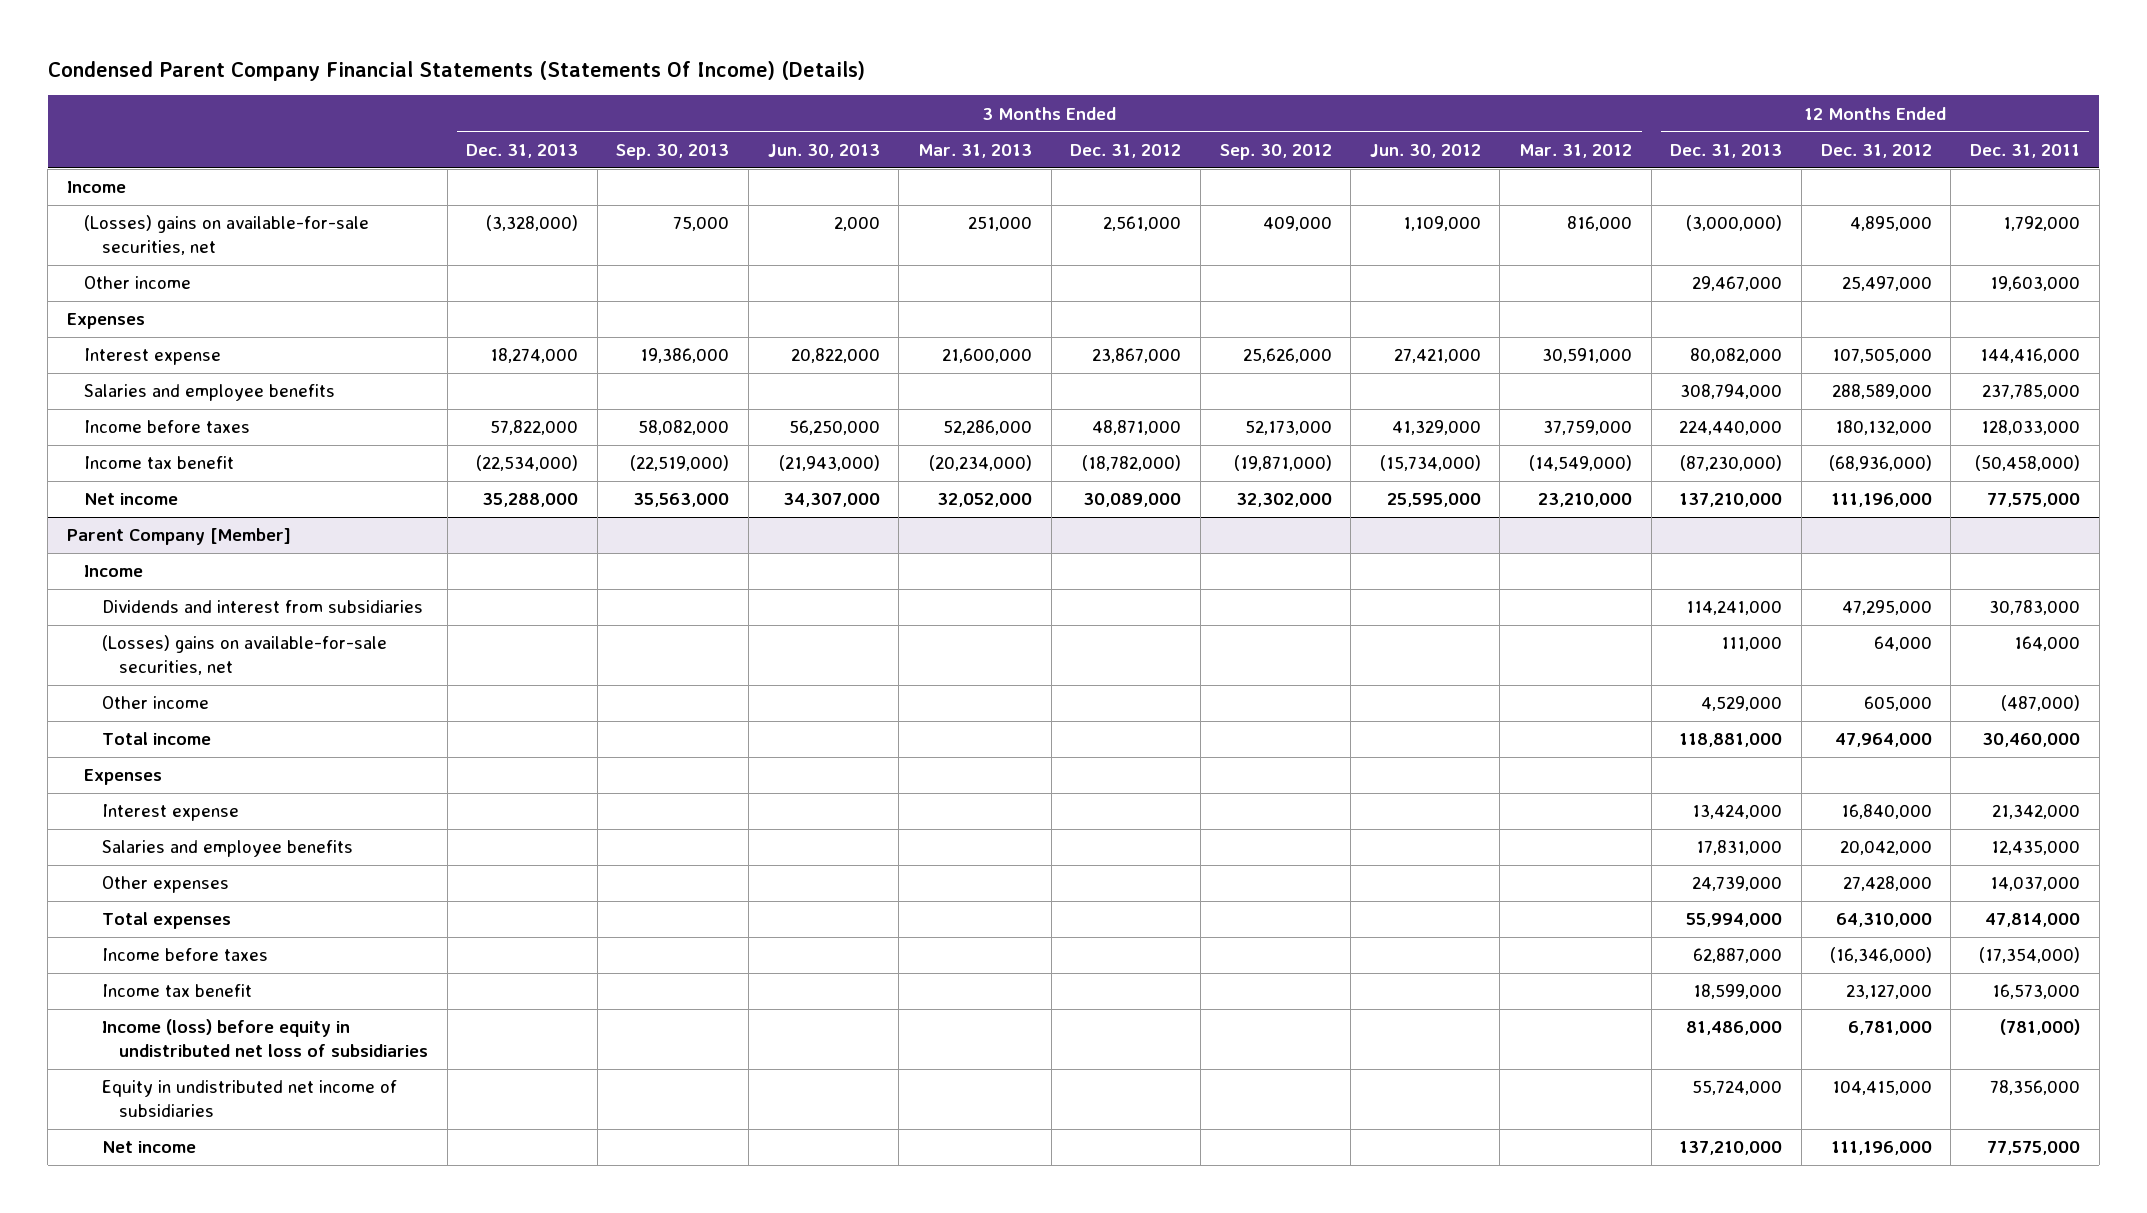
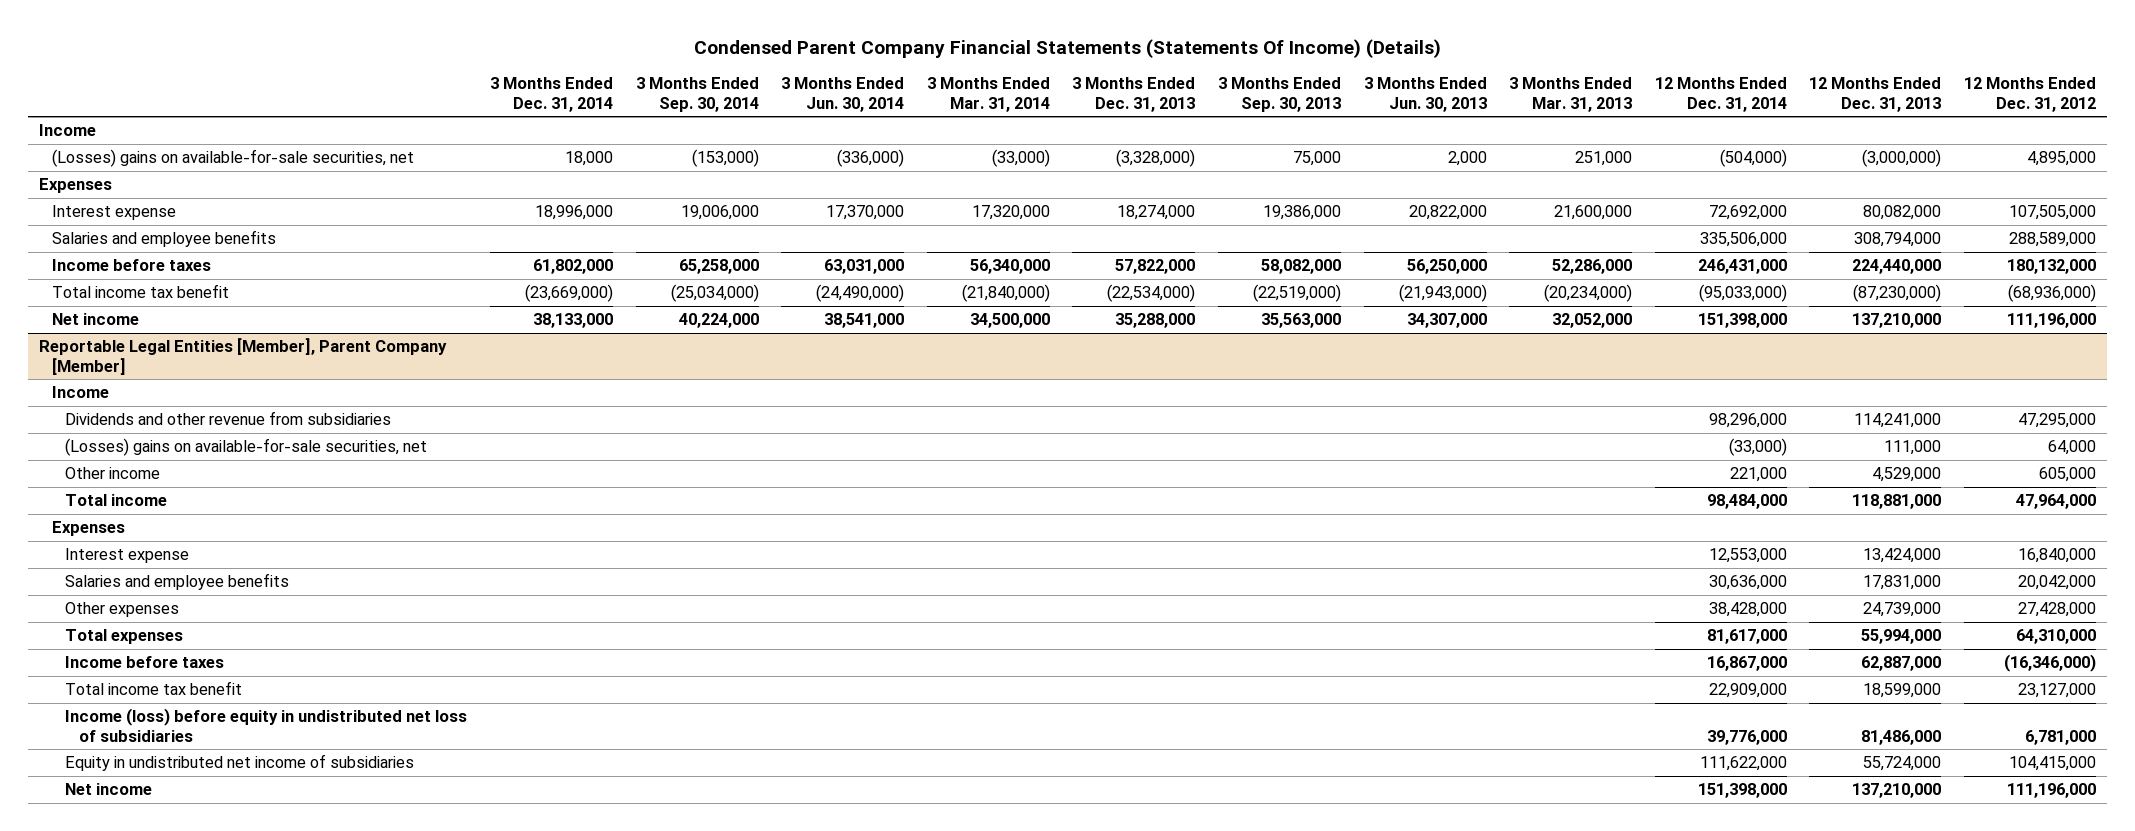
- | 3 Months Ended Dec. 31, 2013 | 3 Months Ended Sep. 30, 2013 | 3 Months Ended Jun. 30, 2013 | 3 Months Ended Mar. 31, 2013 | 3 Months Ended Dec. 31, 2012 | 3 Months Ended Sep. 30, 2012 | 3 Months Ended Jun. 30, 2012 | 3 Months Ended Mar. 31, 2012 | 12 Months Ended Dec. 31, 2013 | 12 Months Ended Dec. 31, 2012 | 12 Months Ended Dec. 31, 2011
+ | 3 Months Ended Dec. 31, 2014 | 3 Months Ended Sep. 30, 2014 | 3 Months Ended Jun. 30, 2014 | 3 Months Ended Mar. 31, 2014 | 3 Months Ended Dec. 31, 2013 | 3 Months Ended Sep. 30, 2013 | 3 Months Ended Jun. 30, 2013 | 3 Months Ended Mar. 31, 2013 | 12 Months Ended Dec. 31, 2014 | 12 Months Ended Dec. 31, 2013 | 12 Months Ended Dec. 31, 2012
- Other income | | | | | | | | | 29,467,000 | 25,497,000 | 19,603,000
- Income tax benefit | (22,534,000) | (22,519,000) | (21,943,000) | (20,234,000) | (18,782,000) | (19,871,000) | (15,734,000) | (14,549,000) | (87,230,000) | (68,936,000) | (50,458,000)
+ Total income tax benefit | (23,669,000) | (25,034,000) | (24,490,000) | (21,840,000) | (22,534,000) | (22,519,000) | (21,943,000) | (20,234,000) | (95,033,000) | (87,230,000) | (68,936,000)
- Parent Company [Member]
+ Reportable Legal Entities [Member], Parent Company [Member]
- Dividends and interest from subsidiaries | | | | | | | | | 114,241,000 | 47,295,000 | 30,783,000
+ Dividends and other revenue from subsidiaries | | | | | | | | | 98,296,000 | 114,241,000 | 47,295,000
- Income tax benefit | | | | | | | | | 18,599,000 | 23,127,000 | 16,573,000
+ Total income tax benefit | | | | | | | | | 22,909,000 | 18,599,000 | 23,127,000

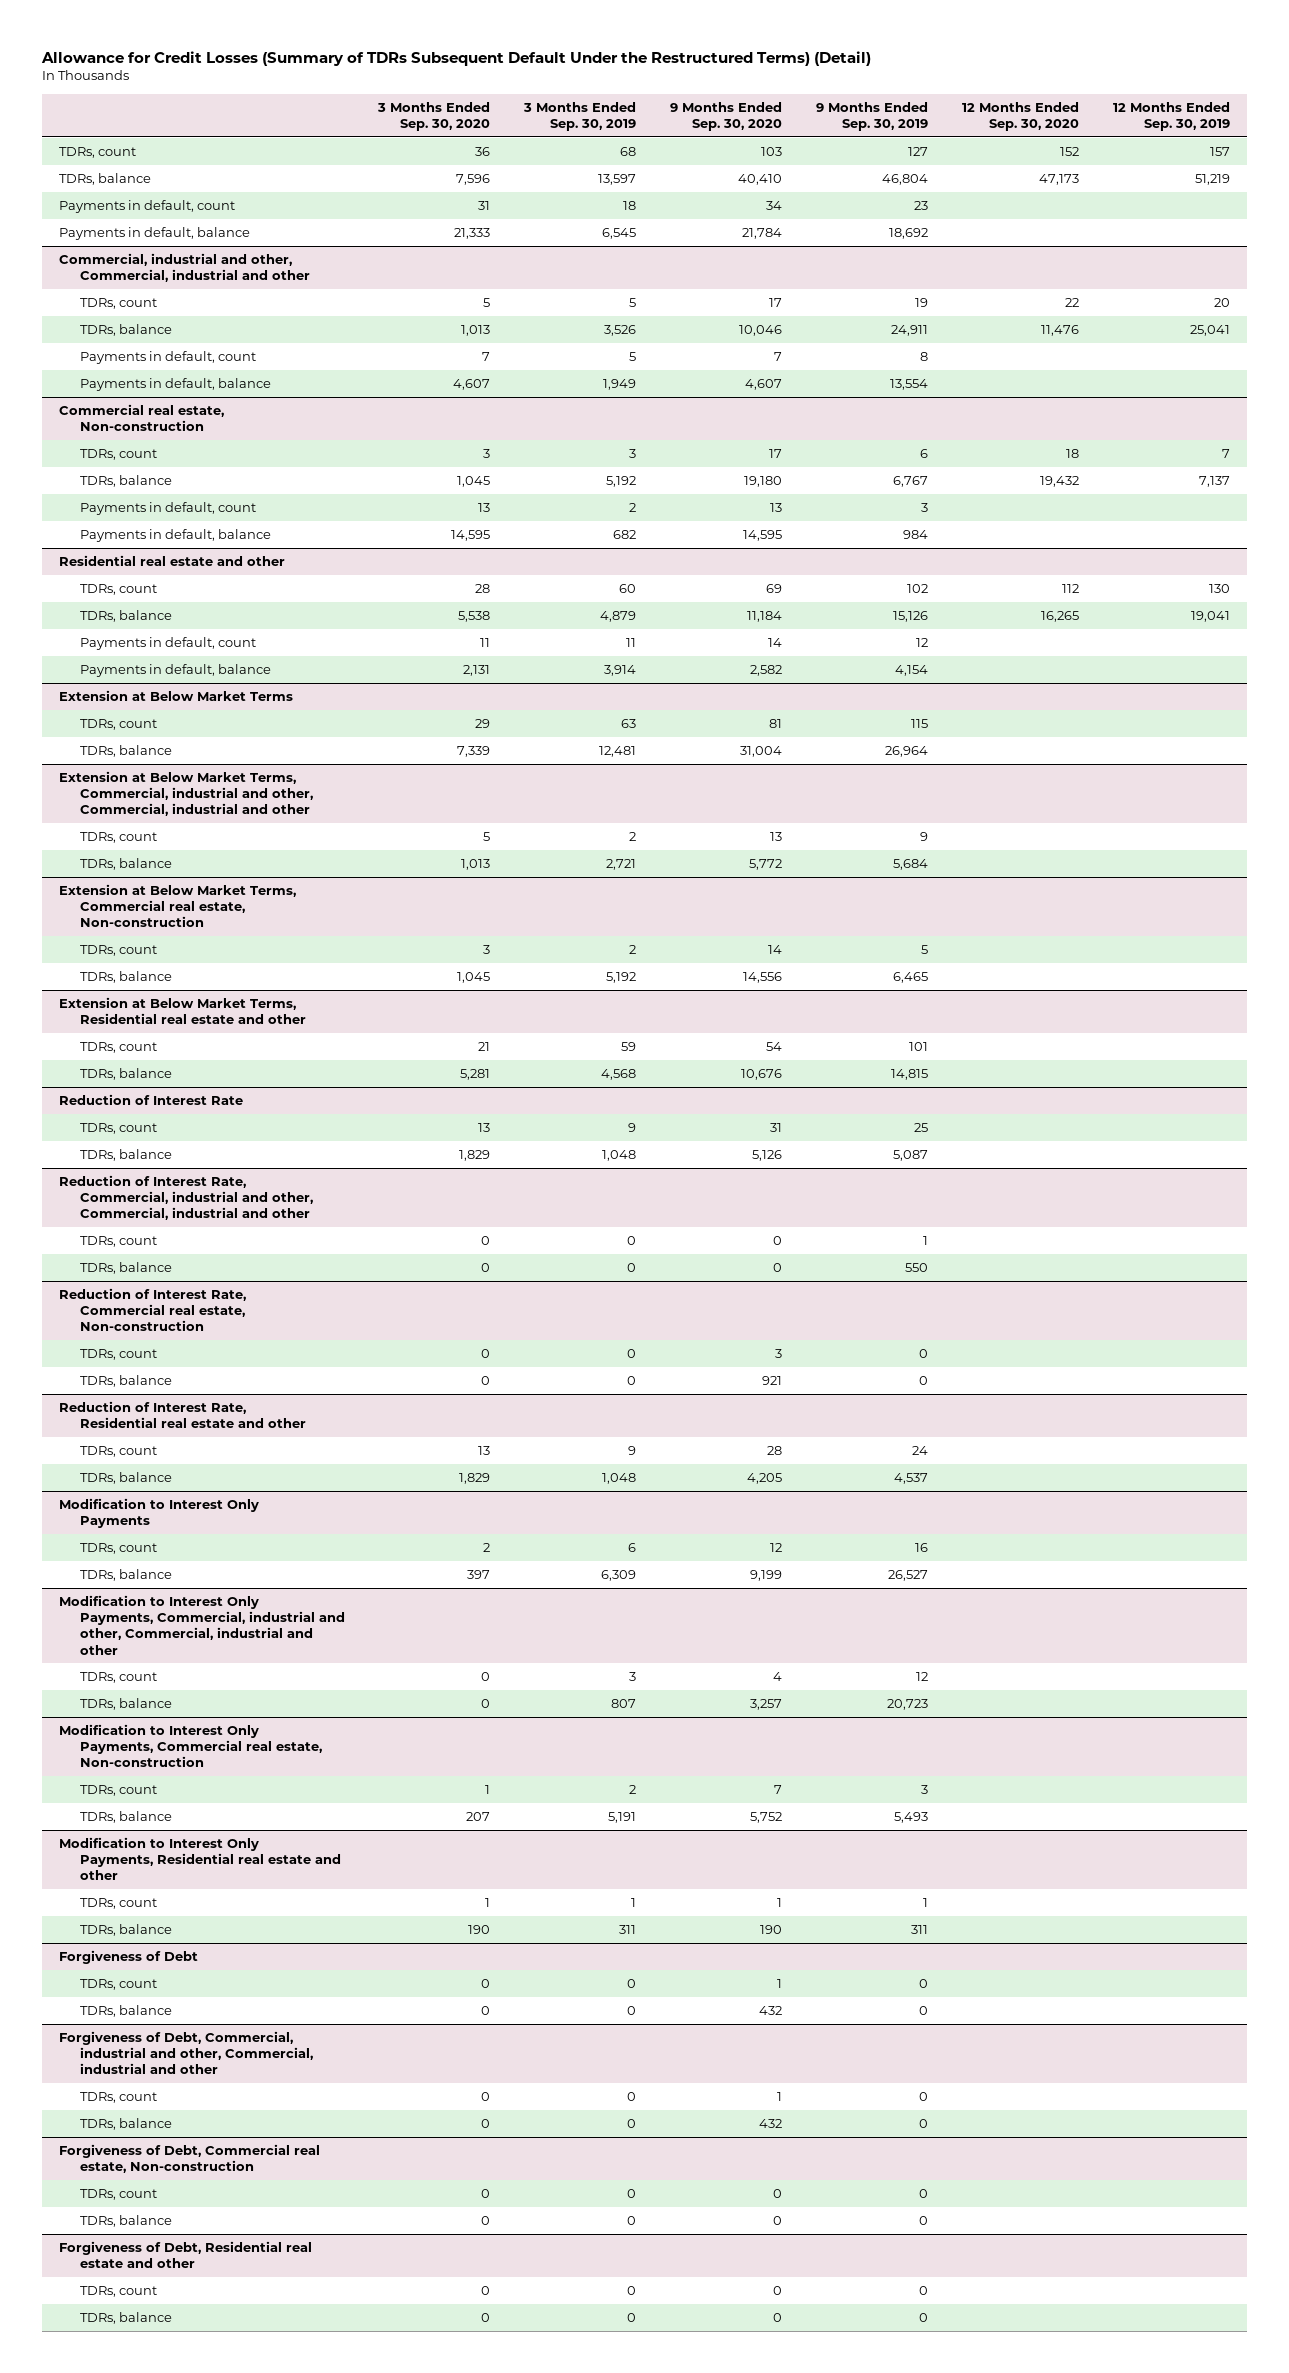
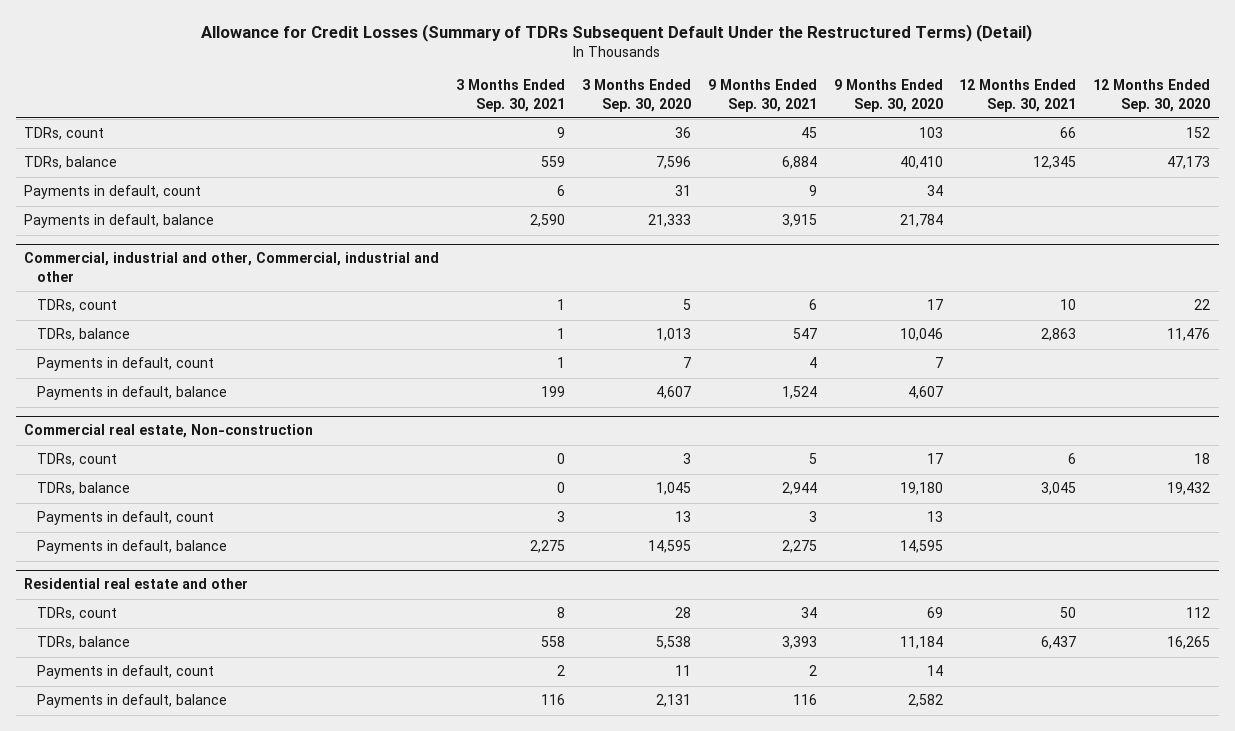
- | 3 Months Ended Sep. 30, 2020 | 3 Months Ended Sep. 30, 2019 | 9 Months Ended Sep. 30, 2020 | 9 Months Ended Sep. 30, 2019 | 12 Months Ended Sep. 30, 2020 | 12 Months Ended Sep. 30, 2019
+ | 3 Months Ended Sep. 30, 2021 | 3 Months Ended Sep. 30, 2020 | 9 Months Ended Sep. 30, 2021 | 9 Months Ended Sep. 30, 2020 | 12 Months Ended Sep. 30, 2021 | 12 Months Ended Sep. 30, 2020
- Extension at Below Market Terms
- TDRs, count | 29 | 63 | 81 | 115 | |
- TDRs, balance | 7,339 | 12,481 | 31,004 | 26,964 | |
- Extension at Below Market Terms, Commercial, industrial and other, Commercial, industrial and other
- TDRs, count | 5 | 2 | 13 | 9 | |
- TDRs, balance | 1,013 | 2,721 | 5,772 | 5,684 | |
- Extension at Below Market Terms, Commercial real estate, Non-construction
- TDRs, count | 3 | 2 | 14 | 5 | |
- TDRs, balance | 1,045 | 5,192 | 14,556 | 6,465 | |
- Extension at Below Market Terms, Residential real estate and other
- TDRs, count | 21 | 59 | 54 | 101 | |
- TDRs, balance | 5,281 | 4,568 | 10,676 | 14,815 | |
- Reduction of Interest Rate
- TDRs, count | 13 | 9 | 31 | 25 | |
- TDRs, balance | 1,829 | 1,048 | 5,126 | 5,087 | |
- Reduction of Interest Rate, Commercial, industrial and other, Commercial, industrial and other
- TDRs, count | 0 | 0 | 0 | 1 | |
- TDRs, balance | 0 | 0 | 0 | 550 | |
- Reduction of Interest Rate, Commercial real estate, Non-construction
- TDRs, count | 0 | 0 | 3 | 0 | |
- TDRs, balance | 0 | 0 | 921 | 0 | |
- Reduction of Interest Rate, Residential real estate and other
- TDRs, count | 13 | 9 | 28 | 24 | |
- TDRs, balance | 1,829 | 1,048 | 4,205 | 4,537 | |
- Modification to Interest Only Payments
- TDRs, count | 2 | 6 | 12 | 16 | |
- TDRs, balance | 397 | 6,309 | 9,199 | 26,527 | |
- Modification to Interest Only Payments, Commercial, industrial and other, Commercial, industrial and other
- TDRs, count | 0 | 3 | 4 | 12 | |
- TDRs, balance | 0 | 807 | 3,257 | 20,723 | |
- Modification to Interest Only Payments, Commercial real estate, Non-construction
- TDRs, count | 1 | 2 | 7 | 3 | |
- TDRs, balance | 207 | 5,191 | 5,752 | 5,493 | |
- Modification to Interest Only Payments, Residential real estate and other
- TDRs, count | 1 | 1 | 1 | 1 | |
- TDRs, balance | 190 | 311 | 190 | 311 | |
- Forgiveness of Debt
- TDRs, count | 0 | 0 | 1 | 0 | |
- TDRs, balance | 0 | 0 | 432 | 0 | |
- Forgiveness of Debt, Commercial, industrial and other, Commercial, industrial and other
- TDRs, count | 0 | 0 | 1 | 0 | |
- TDRs, balance | 0 | 0 | 432 | 0 | |
- Forgiveness of Debt, Commercial real estate, Non-construction
- TDRs, count | 0 | 0 | 0 | 0 | |
- TDRs, balance | 0 | 0 | 0 | 0 | |
- Forgiveness of Debt, Residential real estate and other
- TDRs, count | 0 | 0 | 0 | 0 | |
- TDRs, balance | 0 | 0 | 0 | 0 | |

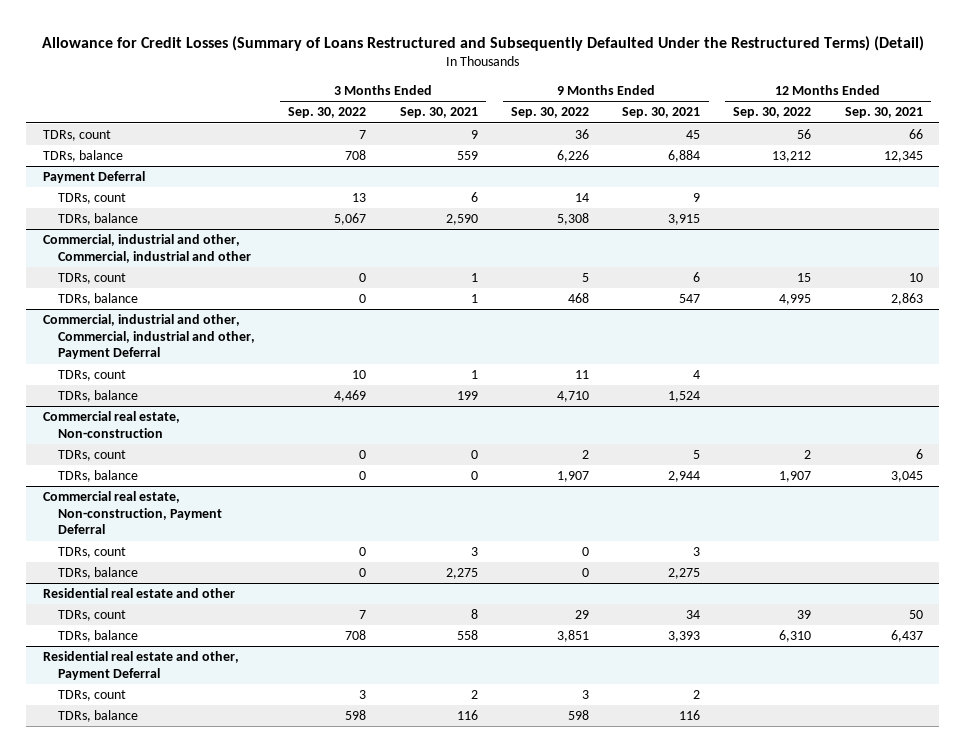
- Allowance for Credit Losses (Summary of TDRs Subsequent Default Under the Restructured Terms) (Detail)
+ Allowance for Credit Losses (Summary of Loans Restructured and Subsequently Defaulted Under the Restructured Terms) (Detail)
- | 3 Months Ended Sep. 30, 2021 | 3 Months Ended Sep. 30, 2020 | 9 Months Ended Sep. 30, 2021 | 9 Months Ended Sep. 30, 2020 | 12 Months Ended Sep. 30, 2021 | 12 Months Ended Sep. 30, 2020
+ | 3 Months Ended Sep. 30, 2022 | 3 Months Ended Sep. 30, 2021 | 9 Months Ended Sep. 30, 2022 | 9 Months Ended Sep. 30, 2021 | 12 Months Ended Sep. 30, 2022 | 12 Months Ended Sep. 30, 2021
- Payments in default, count | 6 | 31 | 9 | 34 | |
- Payments in default, balance | 2,590 | 21,333 | 3,915 | 21,784 | |
+ Payment Deferral
+ TDRs, count | 13 | 6 | 14 | 9 | |
+ TDRs, balance | 5,067 | 2,590 | 5,308 | 3,915 | |
@ Commercial, industrial and other, Commercial, industrial and other
- Payments in default, count | 1 | 7 | 4 | 7 | |
- Payments in default, balance | 199 | 4,607 | 1,524 | 4,607 | |
+ Commercial, industrial and other, Commercial, industrial and other, Payment Deferral
+ TDRs, count | 10 | 1 | 11 | 4 | |
+ TDRs, balance | 4,469 | 199 | 4,710 | 1,524 | |
@ Commercial real estate, Non-construction
- Payments in default, count | 3 | 13 | 3 | 13 | |
- Payments in default, balance | 2,275 | 14,595 | 2,275 | 14,595 | |
+ Commercial real estate, Non-construction, Payment Deferral
+ TDRs, count | 0 | 3 | 0 | 3 | |
+ TDRs, balance | 0 | 2,275 | 0 | 2,275 | |
@ Residential real estate and other
- Payments in default, count | 2 | 11 | 2 | 14 | |
- Payments in default, balance | 116 | 2,131 | 116 | 2,582 | |
+ Residential real estate and other, Payment Deferral
+ TDRs, count | 3 | 2 | 3 | 2 | |
+ TDRs, balance | 598 | 116 | 598 | 116 | |

